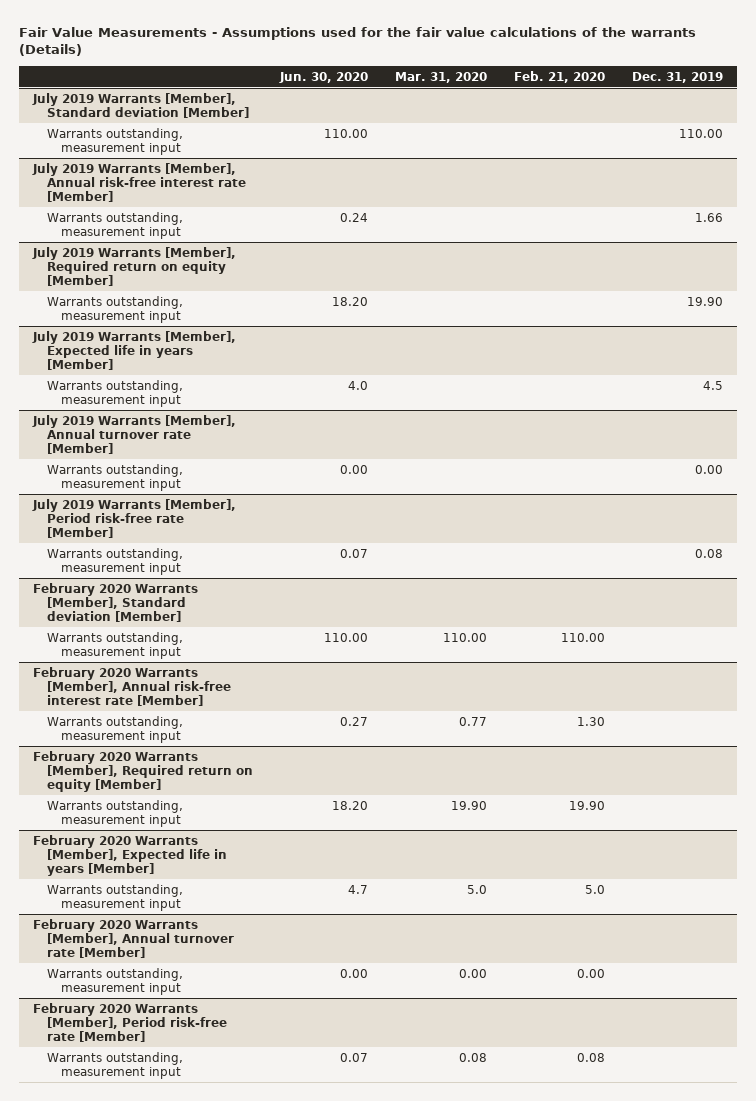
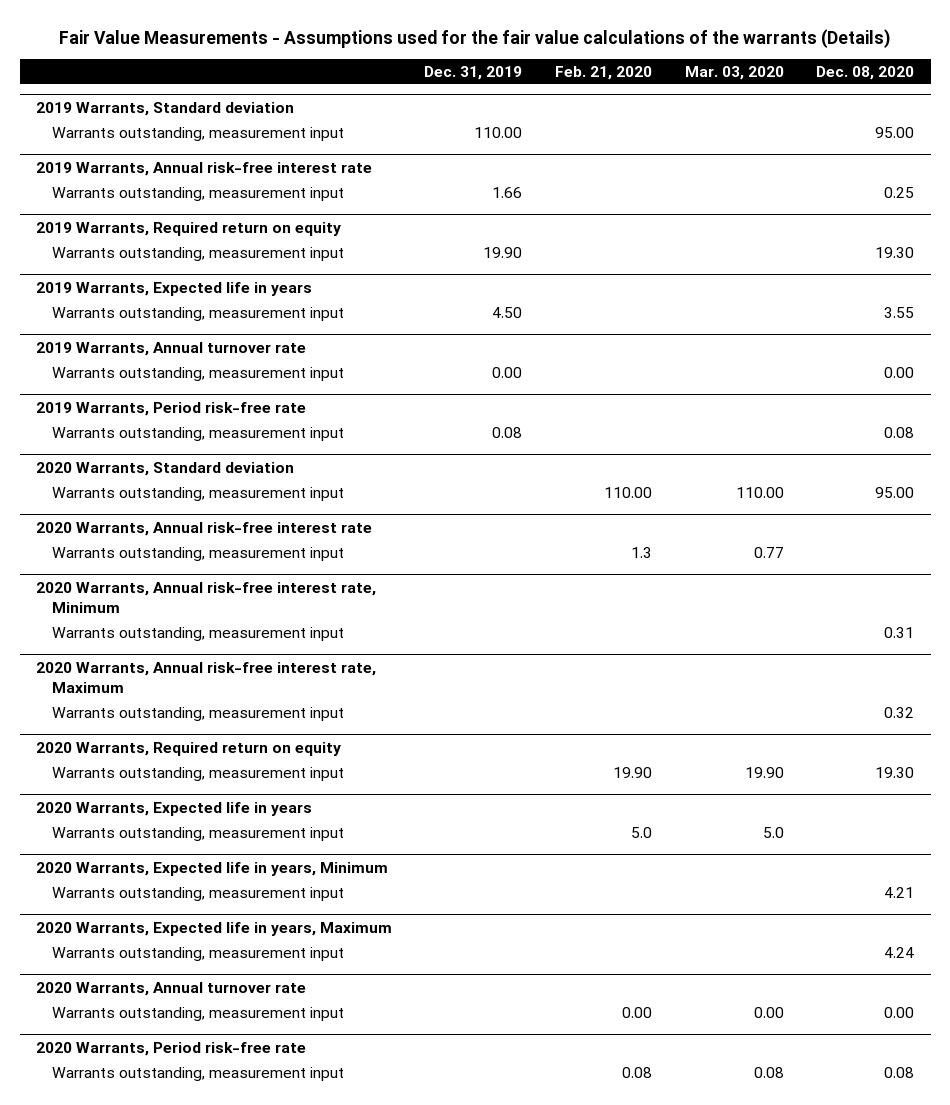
- | Jun. 30, 2020 | Mar. 31, 2020 | Feb. 21, 2020 | Dec. 31, 2019
+ | Dec. 31, 2019 | Feb. 21, 2020 | Mar. 03, 2020 | Dec. 08, 2020
- July 2019 Warrants [Member], Standard deviation [Member]
+ 2019 Warrants, Standard deviation
- July 2019 Warrants [Member], Annual risk-free interest rate [Member]
+ 2019 Warrants, Annual risk-free interest rate
- July 2019 Warrants [Member], Required return on equity [Member]
+ 2019 Warrants, Required return on equity
- July 2019 Warrants [Member], Expected life in years [Member]
- Warrants outstanding, measurement input | 4.0 | | | 4.5
- July 2019 Warrants [Member], Annual turnover rate [Member]
+ 2019 Warrants, Expected life in years
+ Warrants outstanding, measurement input | 4.50 | | | 3.55
+ 2019 Warrants, Annual turnover rate
- July 2019 Warrants [Member], Period risk-free rate [Member]
+ 2019 Warrants, Period risk-free rate
- February 2020 Warrants [Member], Standard deviation [Member]
+ 2020 Warrants, Standard deviation
- February 2020 Warrants [Member], Annual risk-free interest rate [Member]
- Warrants outstanding, measurement input | 0.27 | 0.77 | 1.30 |
- February 2020 Warrants [Member], Required return on equity [Member]
+ 2020 Warrants, Annual risk-free interest rate
+ Warrants outstanding, measurement input | | 1.3 | 0.77 |
+ 2020 Warrants, Annual risk-free interest rate, Minimum
+ Warrants outstanding, measurement input | | | | 0.31
+ 2020 Warrants, Annual risk-free interest rate, Maximum
+ Warrants outstanding, measurement input | | | | 0.32
+ 2020 Warrants, Required return on equity
- February 2020 Warrants [Member], Expected life in years [Member]
+ 2020 Warrants, Expected life in years
- February 2020 Warrants [Member], Annual turnover rate [Member]
+ 2020 Warrants, Expected life in years, Minimum
+ Warrants outstanding, measurement input | | | | 4.21
+ 2020 Warrants, Expected life in years, Maximum
+ Warrants outstanding, measurement input | | | | 4.24
+ 2020 Warrants, Annual turnover rate
- February 2020 Warrants [Member], Period risk-free rate [Member]
+ 2020 Warrants, Period risk-free rate

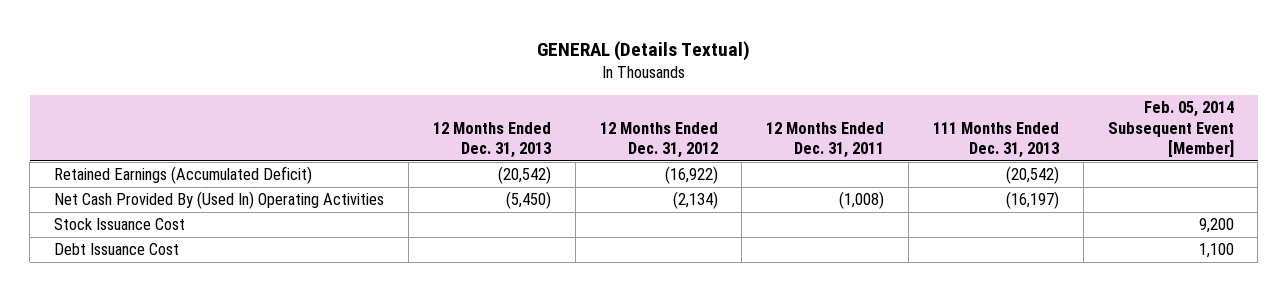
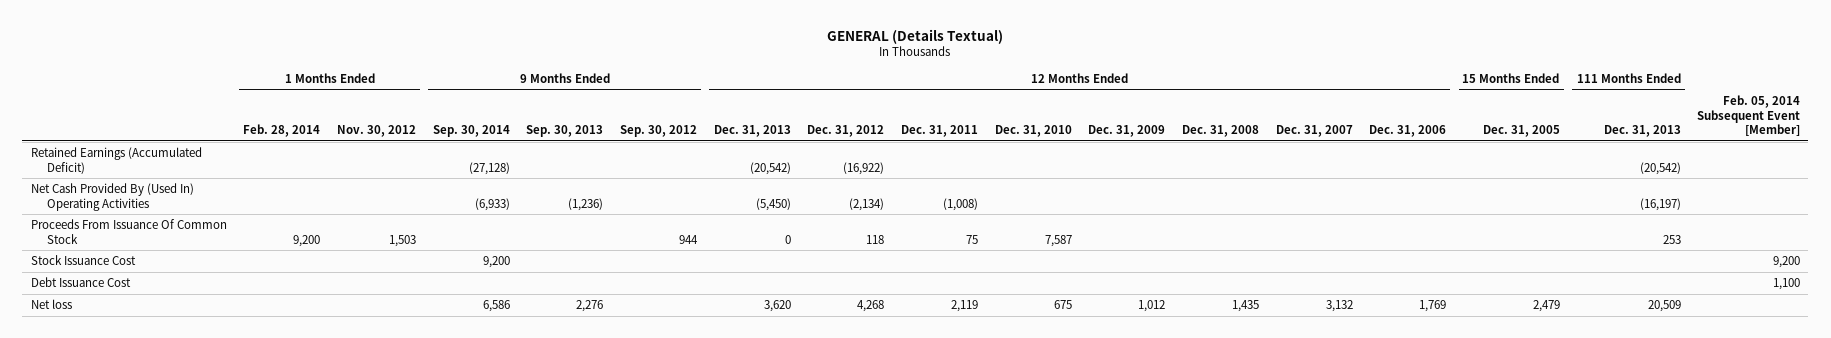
- | 12 Months Ended Dec. 31, 2013 | 12 Months Ended Dec. 31, 2012 | 12 Months Ended Dec. 31, 2011 | 111 Months Ended Dec. 31, 2013 | Feb. 05, 2014 Subsequent Event [Member]
+ | 1 Months Ended Feb. 28, 2014 | 1 Months Ended Nov. 30, 2012 | 9 Months Ended Sep. 30, 2014 | 9 Months Ended Sep. 30, 2013 | 9 Months Ended Sep. 30, 2012 | 12 Months Ended Dec. 31, 2013 | 12 Months Ended Dec. 31, 2012 | 12 Months Ended Dec. 31, 2011 | 12 Months Ended Dec. 31, 2010 | 12 Months Ended Dec. 31, 2009 | 12 Months Ended Dec. 31, 2008 | 12 Months Ended Dec. 31, 2007 | 12 Months Ended Dec. 31, 2006 | 15 Months Ended Dec. 31, 2005 | 111 Months Ended Dec. 31, 2013 | Feb. 05, 2014 Subsequent Event [Member]
+ Proceeds From Issuance Of Common Stock | 9,200 | 1,503 | | | 944 | 0 | 118 | 75 | 7,587 | | | | | | 253 |
+ Net loss | | | 6,586 | 2,276 | | 3,620 | 4,268 | 2,119 | 675 | 1,012 | 1,435 | 3,132 | 1,769 | 2,479 | 20,509 |

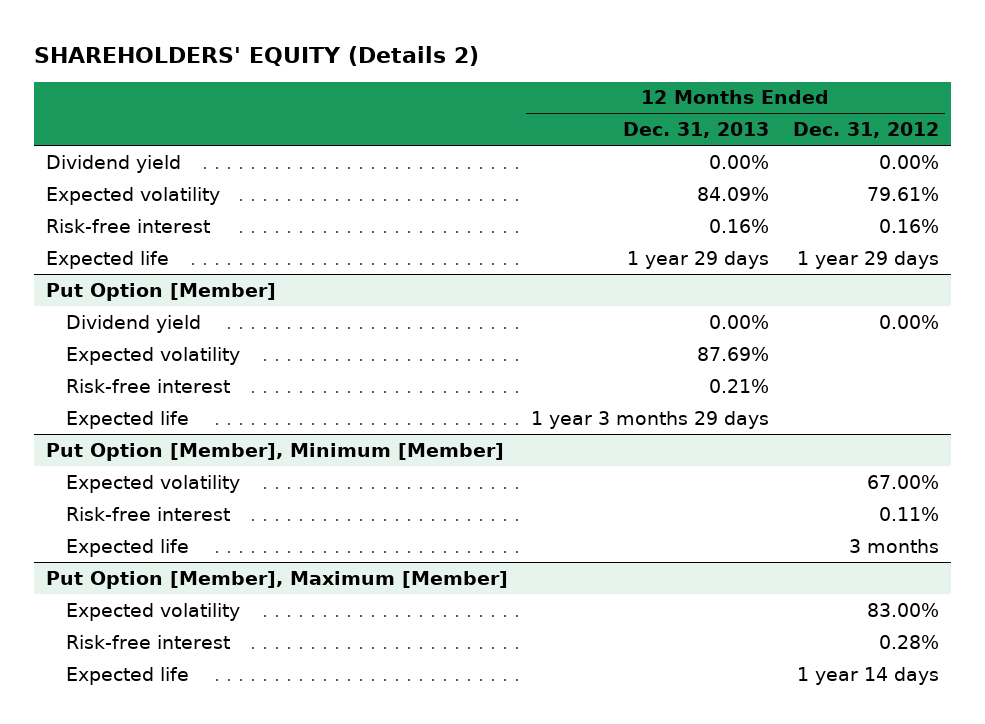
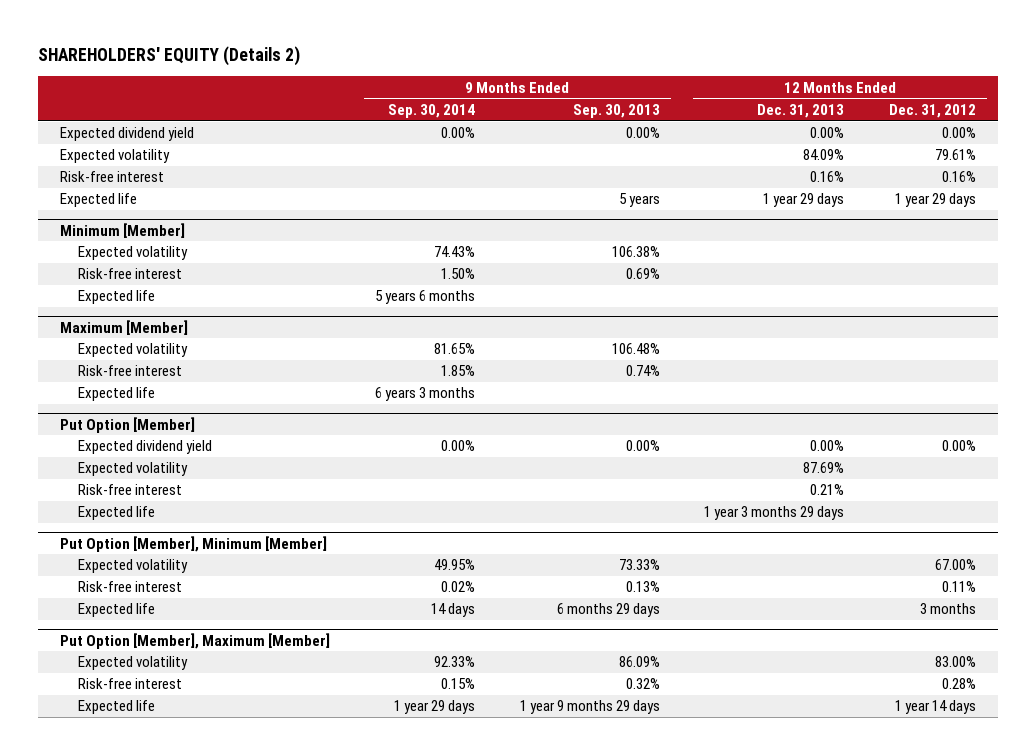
- | 12 Months Ended Dec. 31, 2013 | 12 Months Ended Dec. 31, 2012
+ | 9 Months Ended Sep. 30, 2014 | 9 Months Ended Sep. 30, 2013 | 12 Months Ended Dec. 31, 2013 | 12 Months Ended Dec. 31, 2012
- Dividend yield | 0.00% | 0.00%
+ Expected dividend yield | 0.00% | 0.00% | 0.00% | 0.00%
+ Minimum [Member]
+ Expected volatility | 74.43% | 106.38% | |
+ Risk-free interest | 1.50% | 0.69% | |
+ Expected life | 5 years 6 months | | |
+ Maximum [Member]
+ Expected volatility | 81.65% | 106.48% | |
+ Risk-free interest | 1.85% | 0.74% | |
+ Expected life | 6 years 3 months | | |
@ Put Option [Member]
- Dividend yield | 0.00% | 0.00%
+ Expected dividend yield | 0.00% | 0.00% | 0.00% | 0.00%

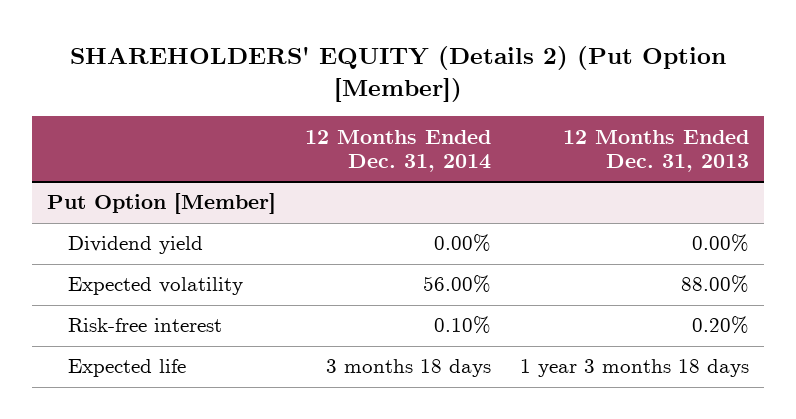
- SHAREHOLDERS' EQUITY (Details 2)
+ SHAREHOLDERS' EQUITY (Details 2) (Put Option [Member])
- | 9 Months Ended Sep. 30, 2014 | 9 Months Ended Sep. 30, 2013 | 12 Months Ended Dec. 31, 2013 | 12 Months Ended Dec. 31, 2012
+ | 12 Months Ended Dec. 31, 2014 | 12 Months Ended Dec. 31, 2013
- Expected dividend yield | 0.00% | 0.00% | 0.00% | 0.00%
- Expected volatility | | | 84.09% | 79.61%
- Risk-free interest | | | 0.16% | 0.16%
- Expected life | | 5 years | 1 year 29 days | 1 year 29 days
- Minimum [Member]
- Expected volatility | 74.43% | 106.38% | |
- Risk-free interest | 1.50% | 0.69% | |
- Expected life | 5 years 6 months | | |
- Maximum [Member]
- Expected volatility | 81.65% | 106.48% | |
- Risk-free interest | 1.85% | 0.74% | |
- Expected life | 6 years 3 months | | |
@ Put Option [Member]
- Expected dividend yield | 0.00% | 0.00% | 0.00% | 0.00%
- Expected volatility | | | 87.69% |
- Risk-free interest | | | 0.21% |
- Expected life | | | 1 year 3 months 29 days |
- Put Option [Member], Minimum [Member]
- Expected volatility | 49.95% | 73.33% | | 67.00%
- Risk-free interest | 0.02% | 0.13% | | 0.11%
- Expected life | 14 days | 6 months 29 days | | 3 months
- Put Option [Member], Maximum [Member]
- Expected volatility | 92.33% | 86.09% | | 83.00%
- Risk-free interest | 0.15% | 0.32% | | 0.28%
- Expected life | 1 year 29 days | 1 year 9 months 29 days | | 1 year 14 days
@ Put Option [Member]
+ Dividend yield | 0.00% | 0.00%
+ Expected volatility | 56.00% | 88.00%
+ Risk-free interest | 0.10% | 0.20%
+ Expected life | 3 months 18 days | 1 year 3 months 18 days

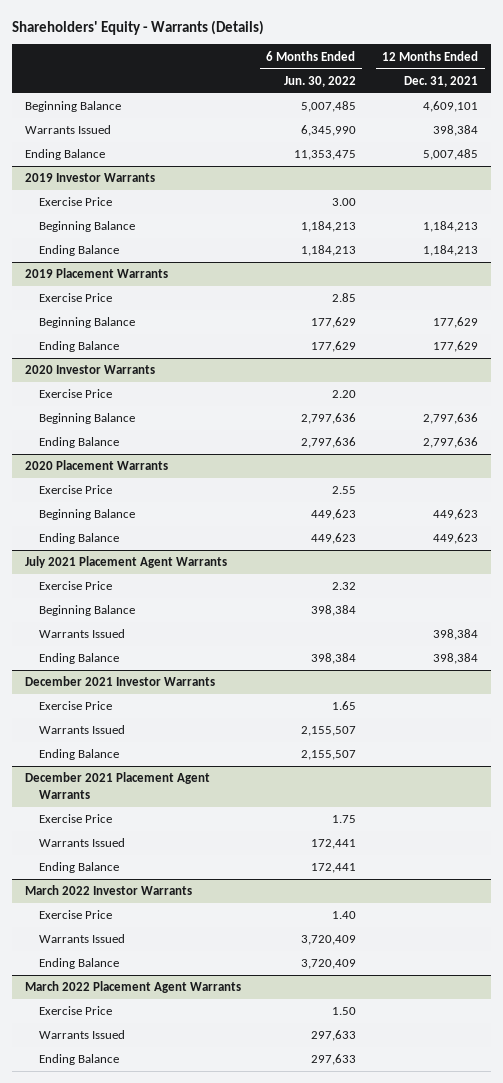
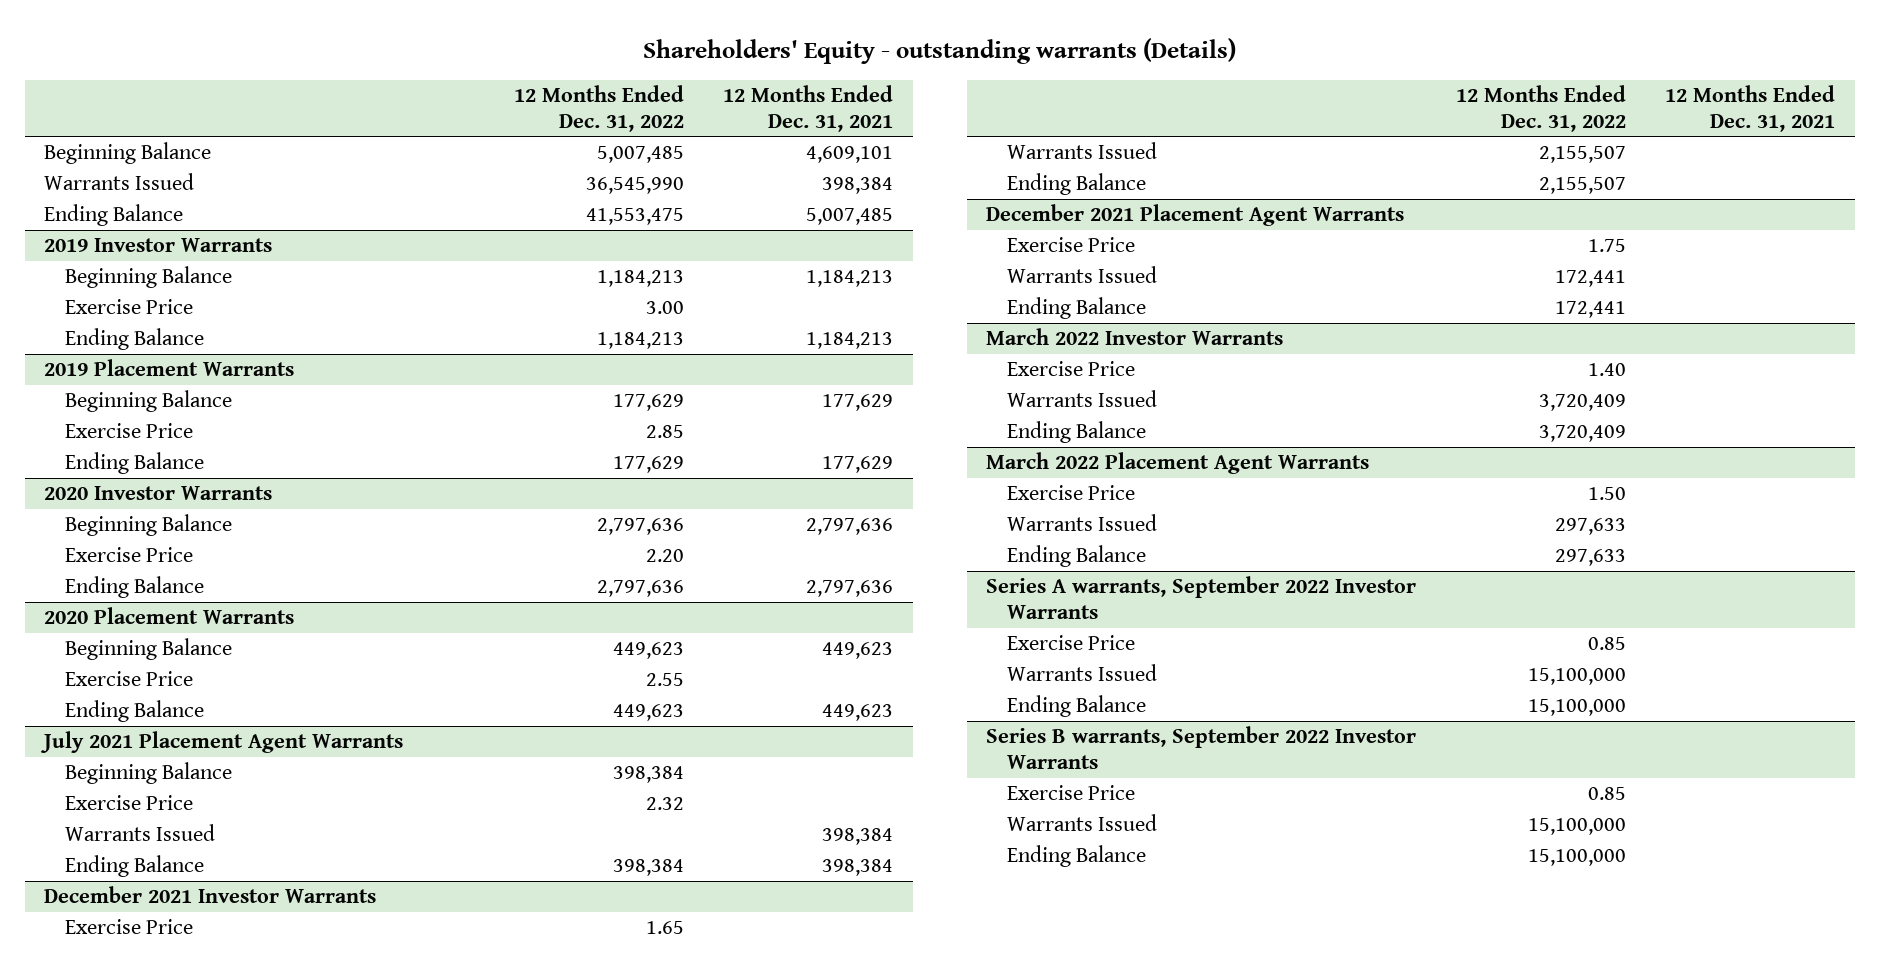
- Shareholders' Equity - Warrants (Details)
+ Shareholders' Equity - outstanding warrants (Details)
- | 6 Months Ended Jun. 30, 2022 | 12 Months Ended Dec. 31, 2021
+ | 12 Months Ended Dec. 31, 2022 | 12 Months Ended Dec. 31, 2021
@ 2019 Investor Warrants
moved down: Exercise Price | 3.00 |
@ 2019 Placement Warrants
moved down: Exercise Price | 2.85 |
@ 2020 Investor Warrants
moved down: Exercise Price | 2.20 |
@ 2020 Placement Warrants
moved down: Exercise Price | 2.55 |
@ July 2021 Placement Agent Warrants
moved down: Exercise Price | 2.32 |
+ Series A warrants, September 2022 Investor Warrants
+ Exercise Price | 0.85 |
+ Warrants Issued | 15,100,000 |
+ Ending Balance | 15,100,000 |
+ Series B warrants, September 2022 Investor Warrants
+ Exercise Price | 0.85 |
+ Warrants Issued | 15,100,000 |
+ Ending Balance | 15,100,000 |

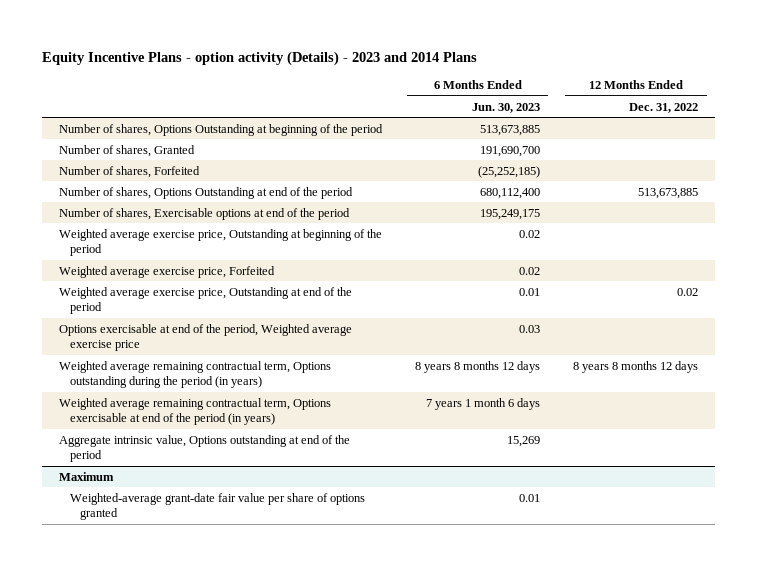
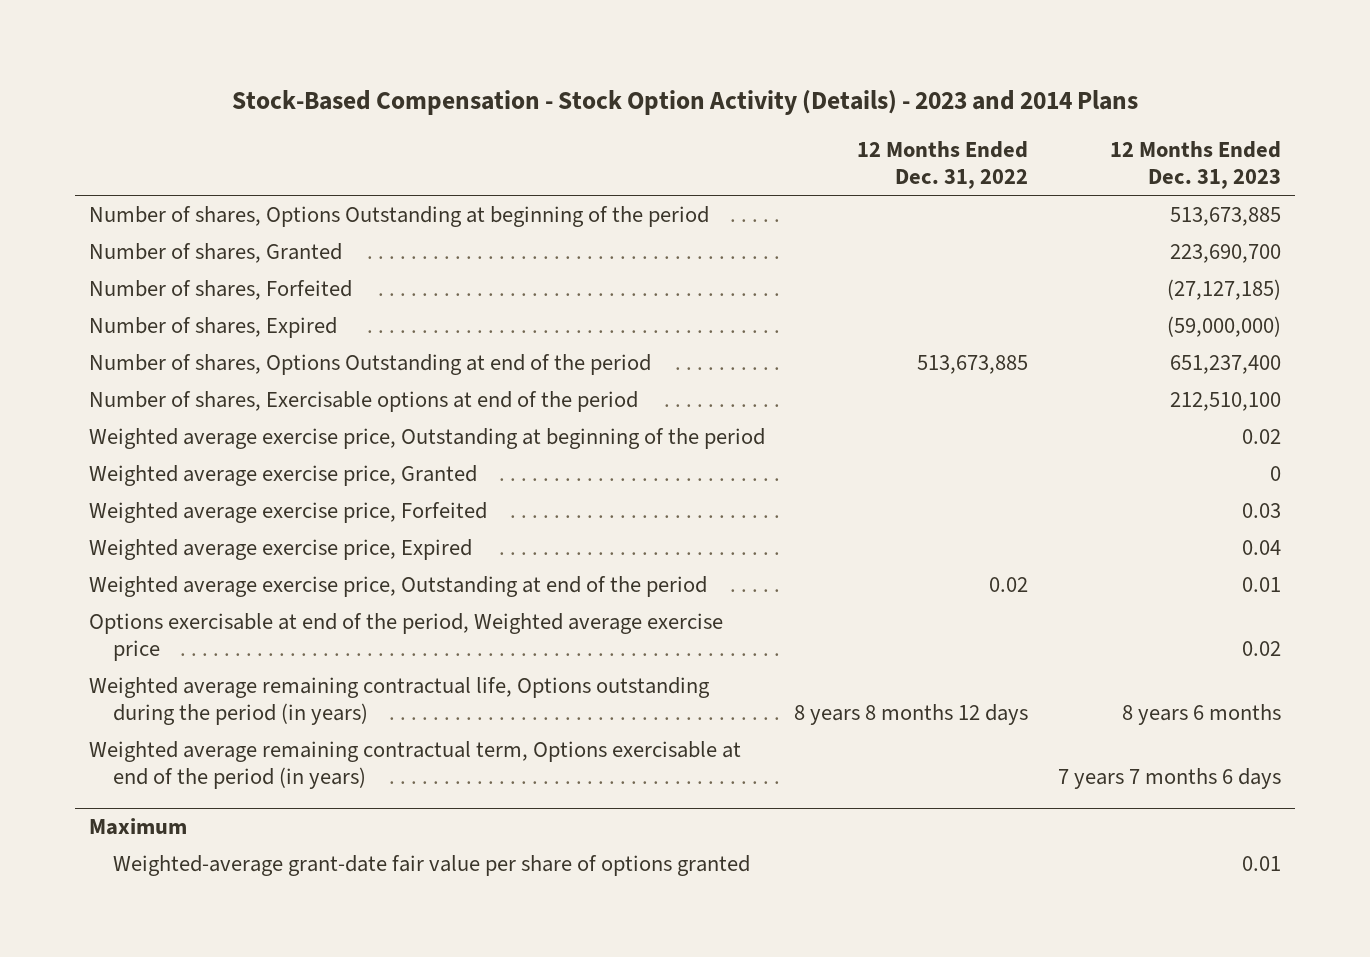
- Equity Incentive Plans - option activity (Details) - 2023 and 2014 Plans
+ Stock-Based Compensation - Stock Option Activity (Details) - 2023 and 2014 Plans
- | 6 Months Ended Jun. 30, 2023 | 12 Months Ended Dec. 31, 2022
+ | 12 Months Ended Dec. 31, 2022 | 12 Months Ended Dec. 31, 2023
+ Number of shares, Expired | | (59,000,000)
+ Weighted average exercise price, Granted | | 0
+ Weighted average exercise price, Expired | | 0.04
- Weighted average remaining contractual term, Options outstanding during the period (in years) | 8 years 8 months 12 days | 8 years 8 months 12 days
+ Weighted average remaining contractual life, Options outstanding during the period (in years) | 8 years 8 months 12 days | 8 years 6 months
- Aggregate intrinsic value, Options outstanding at end of the period | 15,269 |

